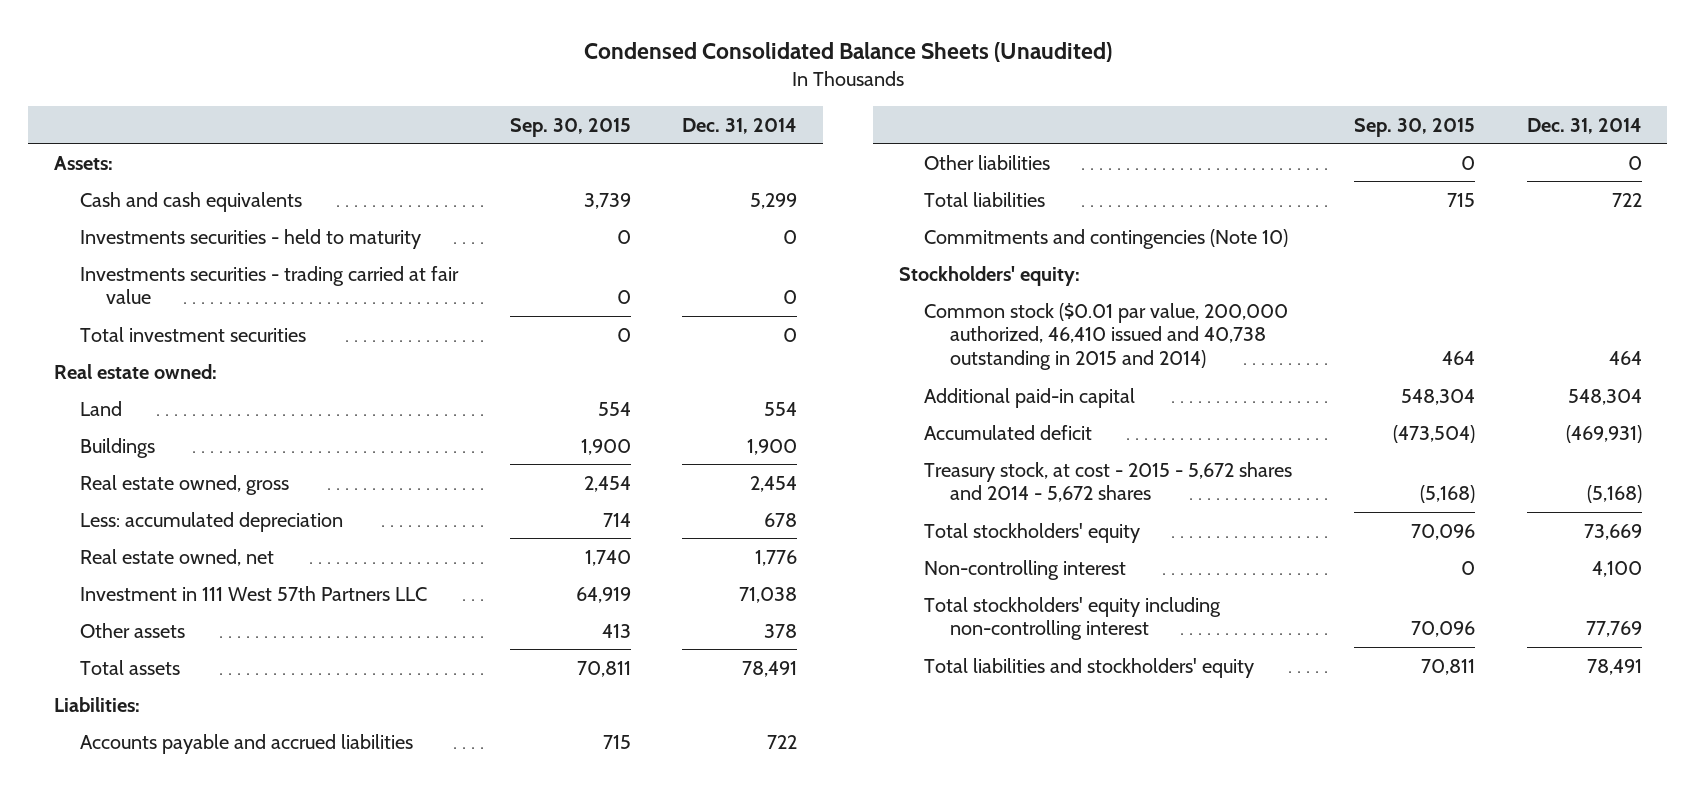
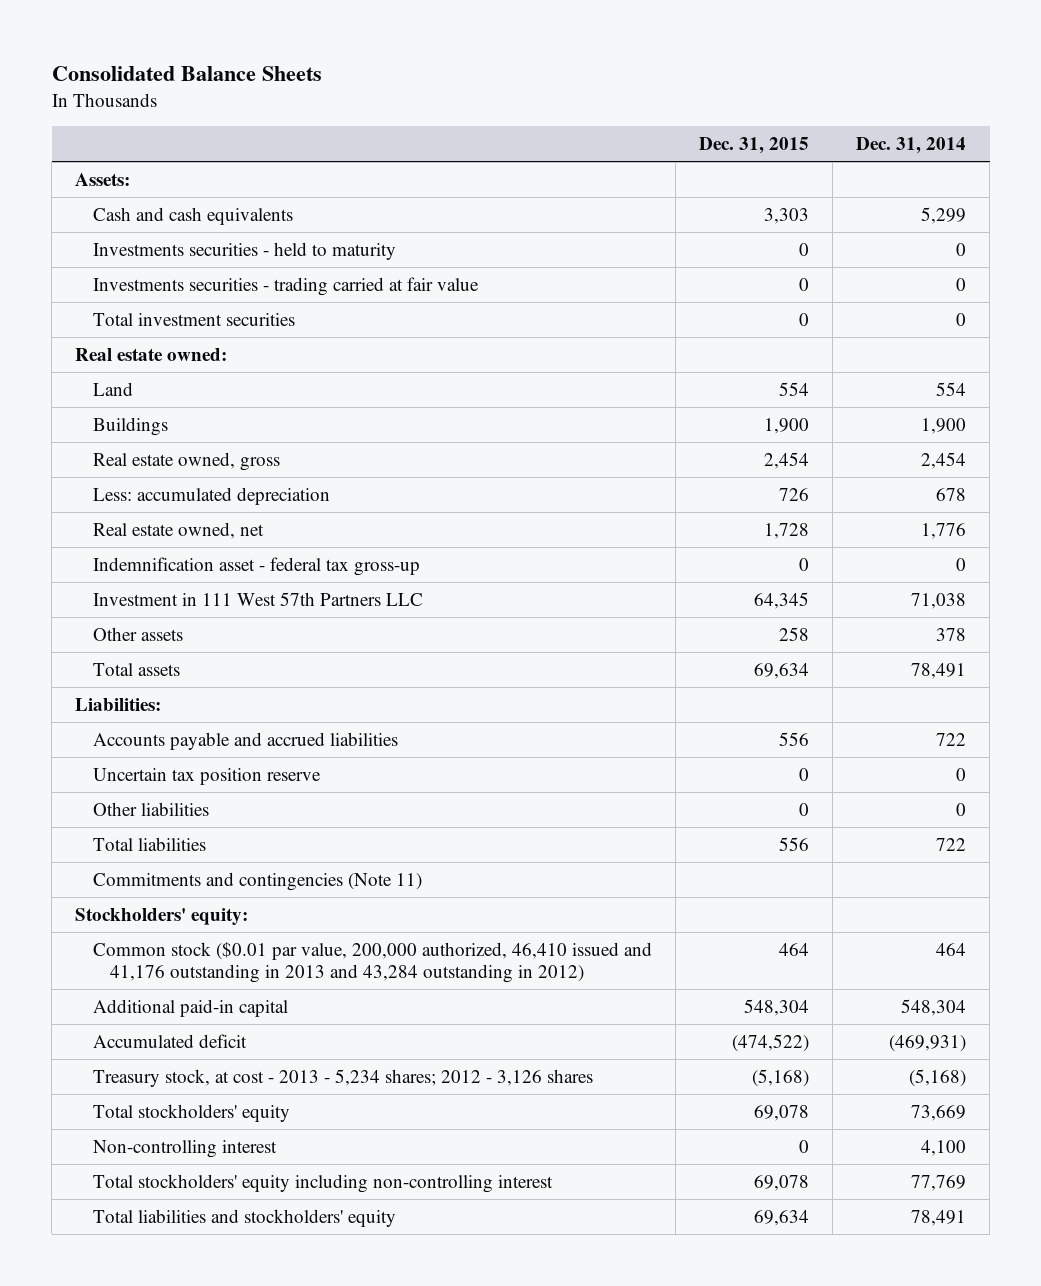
- Condensed Consolidated Balance Sheets (Unaudited)
+ Consolidated Balance Sheets
- | Sep. 30, 2015 | Dec. 31, 2014
+ | Dec. 31, 2015 | Dec. 31, 2014
+ Indemnification asset - federal tax gross-up | 0 | 0
+ Uncertain tax position reserve | 0 | 0
- Commitments and contingencies (Note 10)
+ Commitments and contingencies (Note 11)
- Common stock ($0.01 par value, 200,000 authorized, 46,410 issued and 40,738 outstanding in 2015 and 2014) | 464 | 464
+ Common stock ($0.01 par value, 200,000 authorized, 46,410 issued and 41,176 outstanding in 2013 and 43,284 outstanding in 2012) | 464 | 464
- Treasury stock, at cost - 2015 - 5,672 shares and 2014 - 5,672 shares | (5,168) | (5,168)
+ Treasury stock, at cost - 2013 - 5,234 shares; 2012 - 3,126 shares | (5,168) | (5,168)

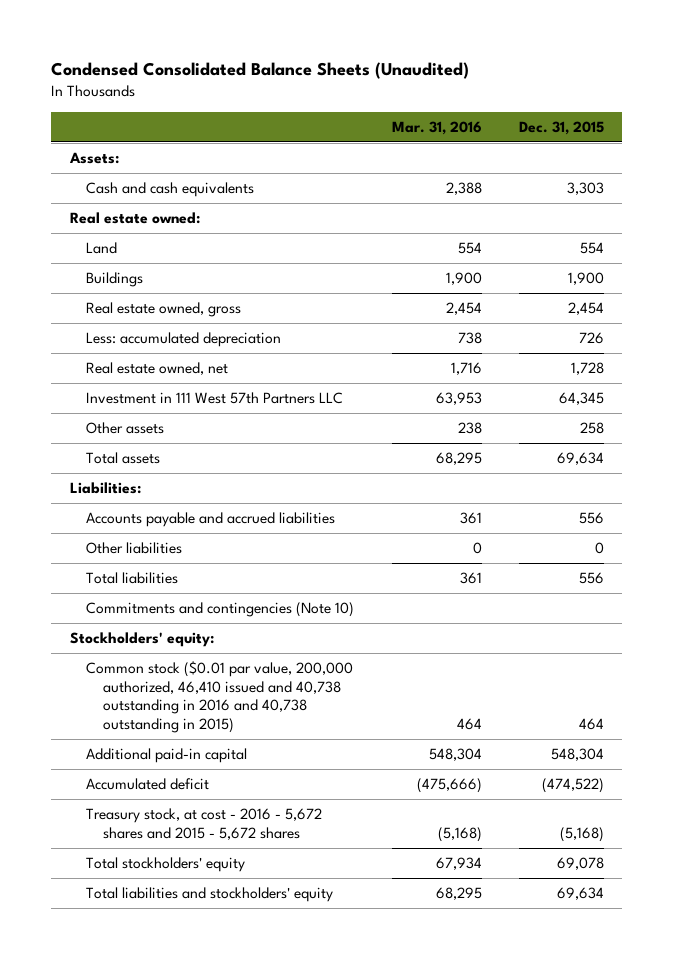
- Consolidated Balance Sheets
+ Condensed Consolidated Balance Sheets (Unaudited)
- | Dec. 31, 2015 | Dec. 31, 2014
+ | Mar. 31, 2016 | Dec. 31, 2015
- Investments securities - held to maturity | 0 | 0
- Investments securities - trading carried at fair value | 0 | 0
- Total investment securities | 0 | 0
- Indemnification asset - federal tax gross-up | 0 | 0
- Uncertain tax position reserve | 0 | 0
- Commitments and contingencies (Note 11)
+ Commitments and contingencies (Note 10)
- Common stock ($0.01 par value, 200,000 authorized, 46,410 issued and 41,176 outstanding in 2013 and 43,284 outstanding in 2012) | 464 | 464
+ Common stock ($0.01 par value, 200,000 authorized, 46,410 issued and 40,738 outstanding in 2016 and 40,738 outstanding in 2015) | 464 | 464
- Treasury stock, at cost - 2013 - 5,234 shares; 2012 - 3,126 shares | (5,168) | (5,168)
+ Treasury stock, at cost - 2016 - 5,672 shares and 2015 - 5,672 shares | (5,168) | (5,168)
- Non-controlling interest | 0 | 4,100
- Total stockholders' equity including non-controlling interest | 69,078 | 77,769

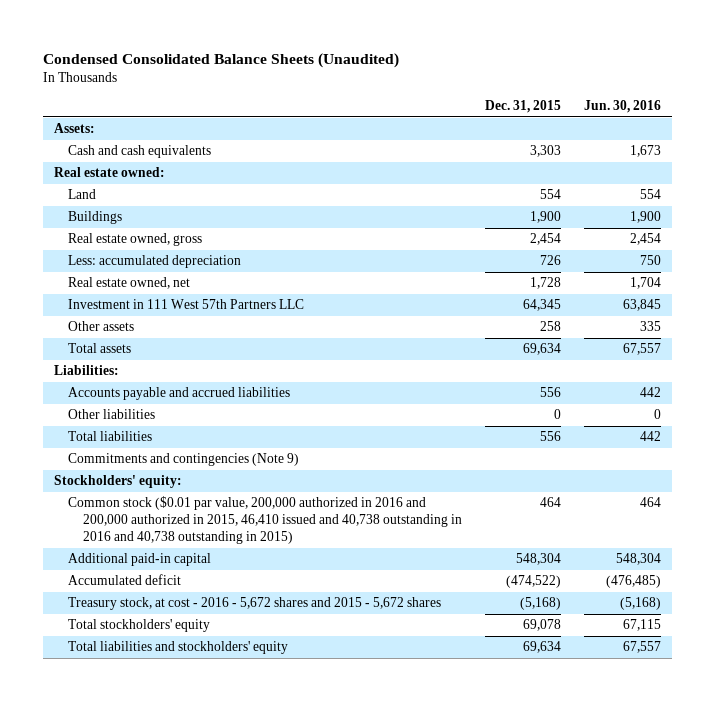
- | Mar. 31, 2016 | Dec. 31, 2015
+ | Dec. 31, 2015 | Jun. 30, 2016
- Commitments and contingencies (Note 10)
+ Commitments and contingencies (Note 9)
- Common stock ($0.01 par value, 200,000 authorized, 46,410 issued and 40,738 outstanding in 2016 and 40,738 outstanding in 2015) | 464 | 464
+ Common stock ($0.01 par value, 200,000 authorized in 2016 and 200,000 authorized in 2015, 46,410 issued and 40,738 outstanding in 2016 and 40,738 outstanding in 2015) | 464 | 464

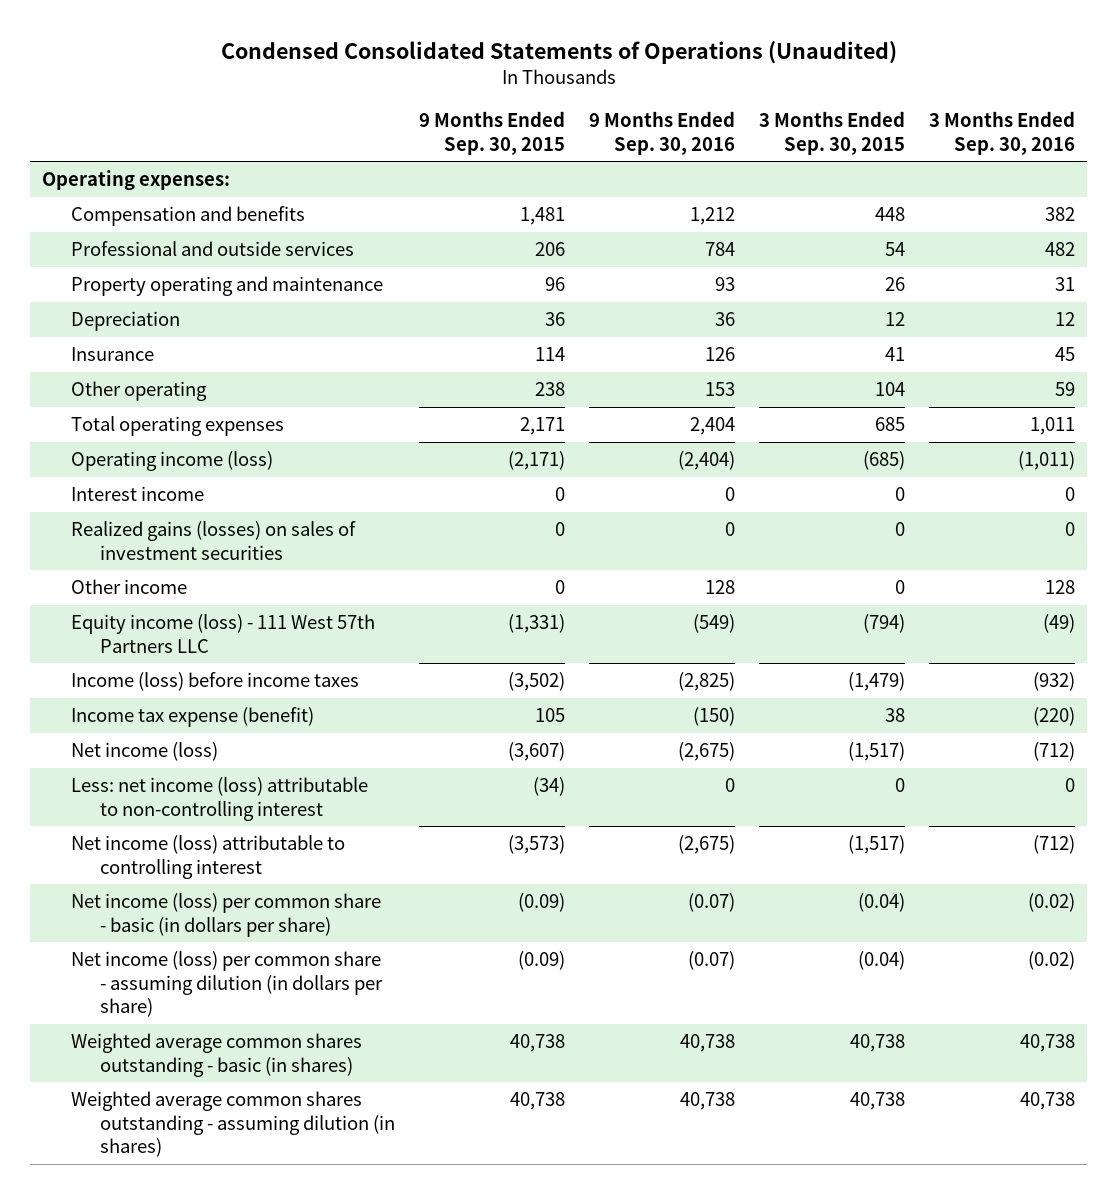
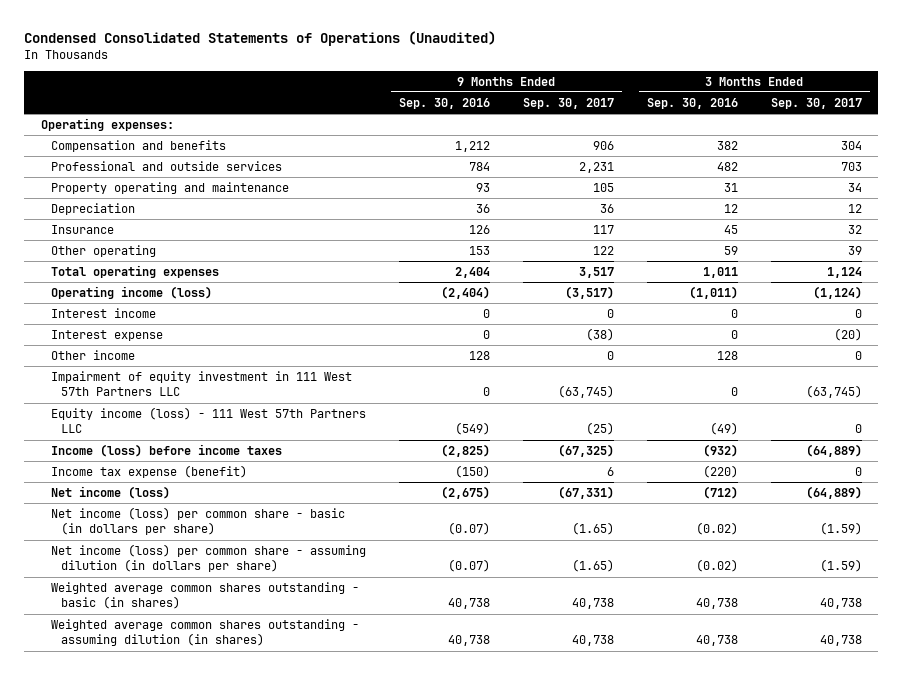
- | 9 Months Ended Sep. 30, 2015 | 9 Months Ended Sep. 30, 2016 | 3 Months Ended Sep. 30, 2015 | 3 Months Ended Sep. 30, 2016
+ | 9 Months Ended Sep. 30, 2016 | 9 Months Ended Sep. 30, 2017 | 3 Months Ended Sep. 30, 2016 | 3 Months Ended Sep. 30, 2017
- Realized gains (losses) on sales of investment securities | 0 | 0 | 0 | 0
+ Interest expense | 0 | (38) | 0 | (20)
+ Impairment of equity investment in 111 West 57th Partners LLC | 0 | (63,745) | 0 | (63,745)
- Less: net income (loss) attributable to non-controlling interest | (34) | 0 | 0 | 0
- Net income (loss) attributable to controlling interest | (3,573) | (2,675) | (1,517) | (712)

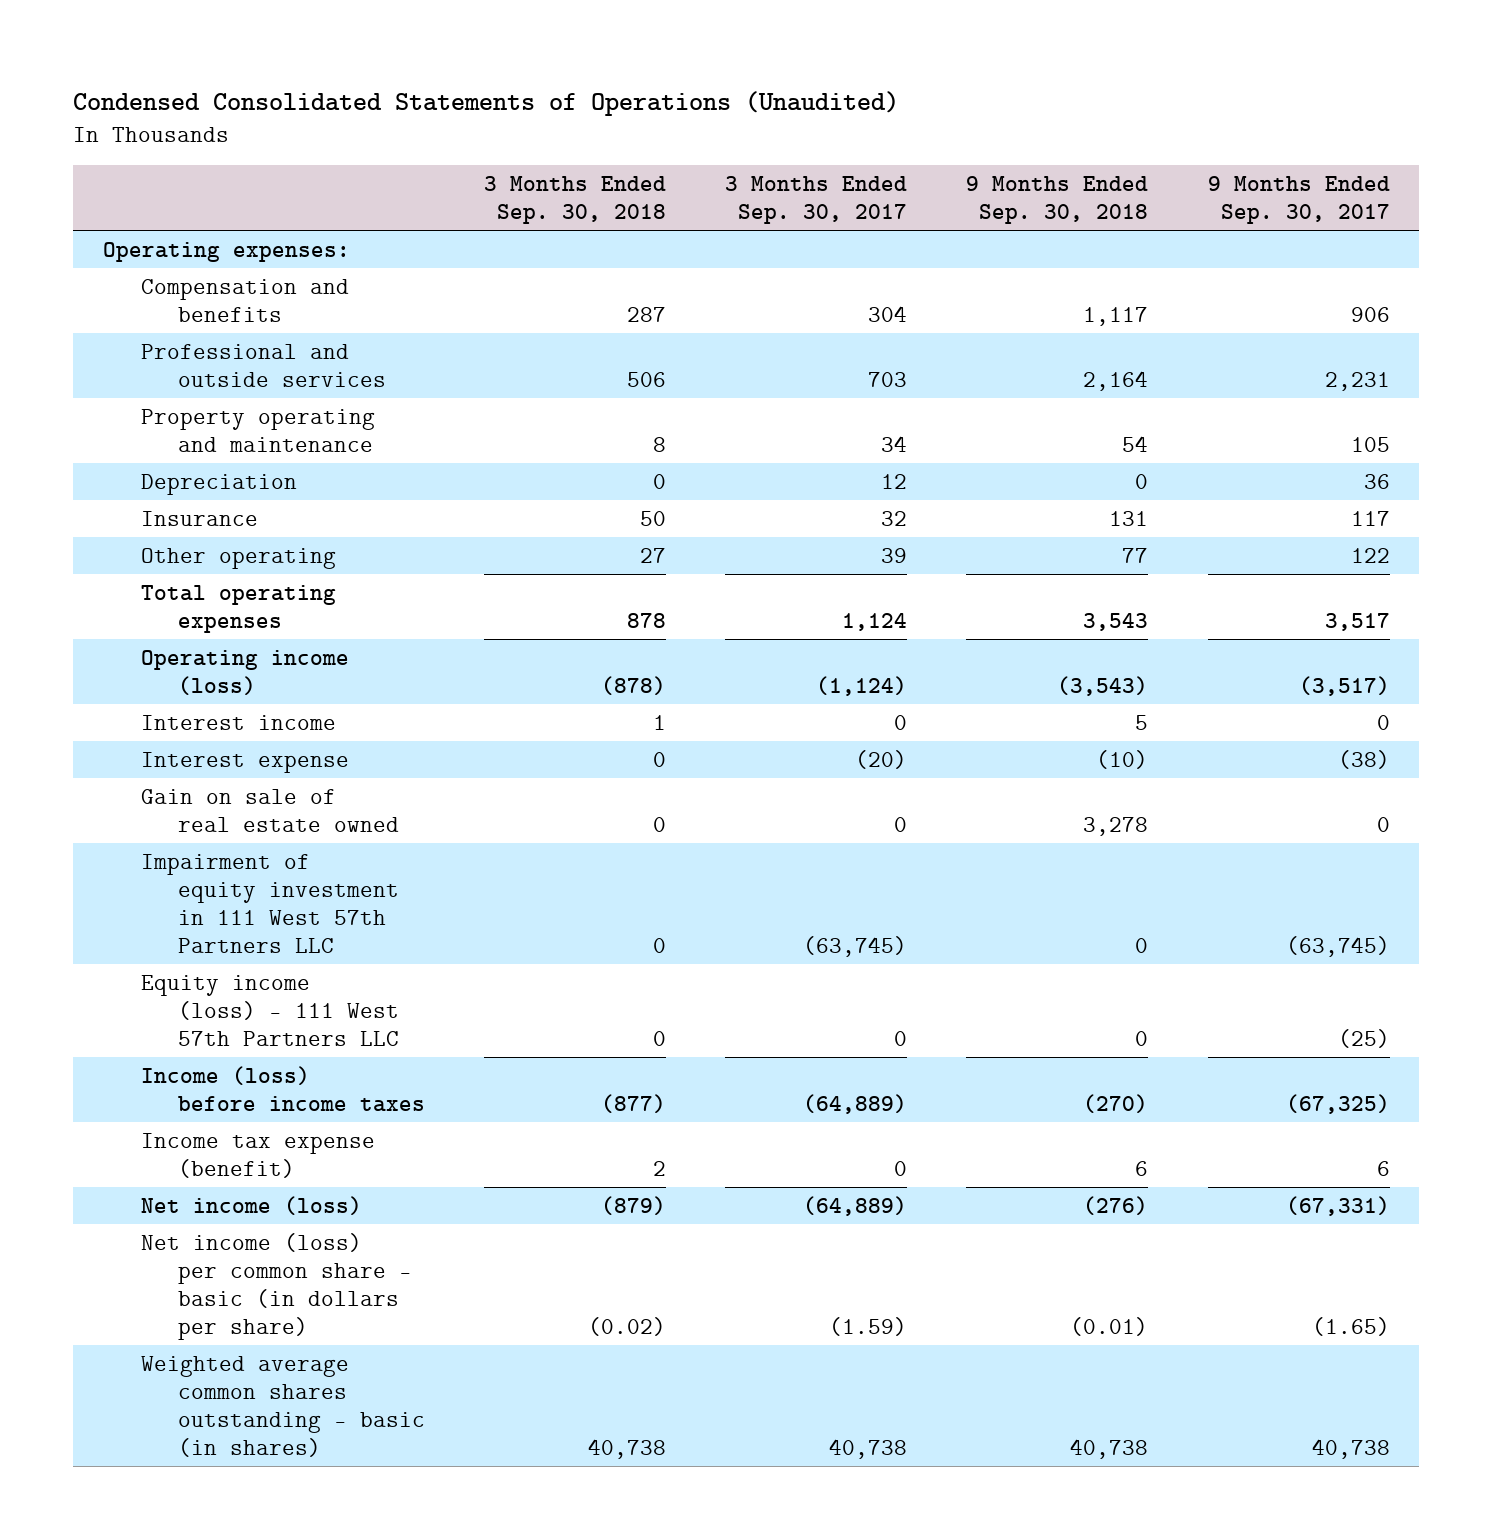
- | 9 Months Ended Sep. 30, 2016 | 9 Months Ended Sep. 30, 2017 | 3 Months Ended Sep. 30, 2016 | 3 Months Ended Sep. 30, 2017
+ | 3 Months Ended Sep. 30, 2018 | 3 Months Ended Sep. 30, 2017 | 9 Months Ended Sep. 30, 2018 | 9 Months Ended Sep. 30, 2017
- Other income | 128 | 0 | 128 | 0
+ Gain on sale of real estate owned | 0 | 0 | 3,278 | 0
- Net income (loss) per common share - assuming dilution (in dollars per share) | (0.07) | (1.65) | (0.02) | (1.59)
- Weighted average common shares outstanding - assuming dilution (in shares) | 40,738 | 40,738 | 40,738 | 40,738

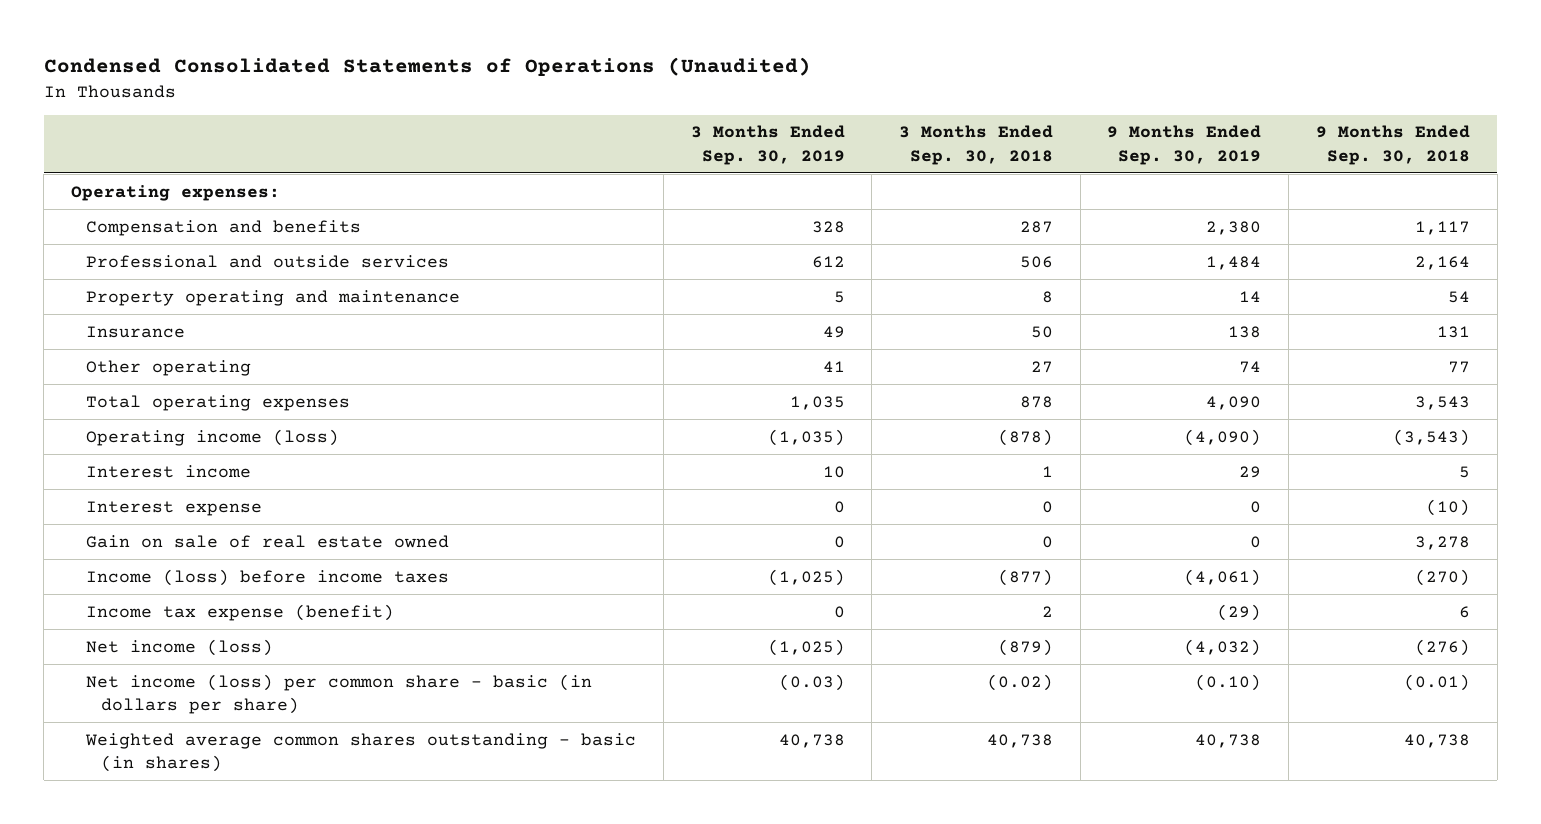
- | 3 Months Ended Sep. 30, 2018 | 3 Months Ended Sep. 30, 2017 | 9 Months Ended Sep. 30, 2018 | 9 Months Ended Sep. 30, 2017
+ | 3 Months Ended Sep. 30, 2019 | 3 Months Ended Sep. 30, 2018 | 9 Months Ended Sep. 30, 2019 | 9 Months Ended Sep. 30, 2018
- Depreciation | 0 | 12 | 0 | 36
- Impairment of equity investment in 111 West 57th Partners LLC | 0 | (63,745) | 0 | (63,745)
- Equity income (loss) - 111 West 57th Partners LLC | 0 | 0 | 0 | (25)

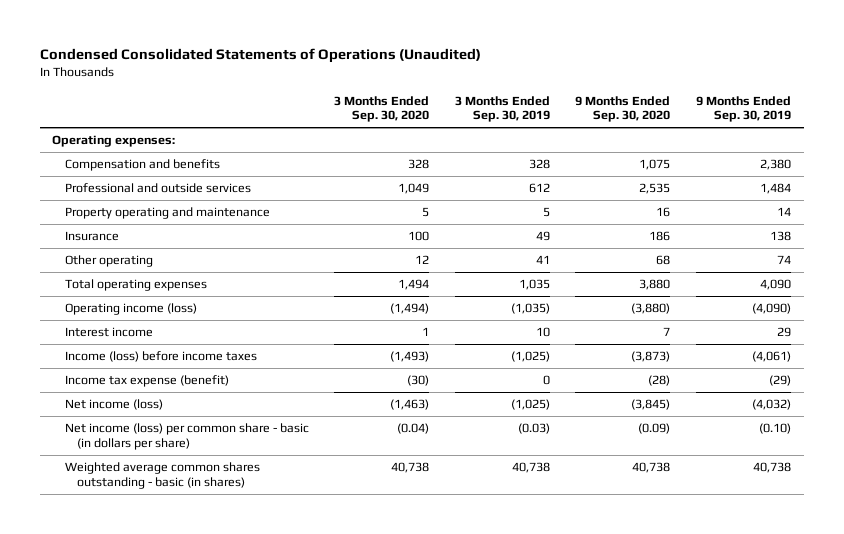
- | 3 Months Ended Sep. 30, 2019 | 3 Months Ended Sep. 30, 2018 | 9 Months Ended Sep. 30, 2019 | 9 Months Ended Sep. 30, 2018
+ | 3 Months Ended Sep. 30, 2020 | 3 Months Ended Sep. 30, 2019 | 9 Months Ended Sep. 30, 2020 | 9 Months Ended Sep. 30, 2019
- Interest expense | 0 | 0 | 0 | (10)
- Gain on sale of real estate owned | 0 | 0 | 0 | 3,278

